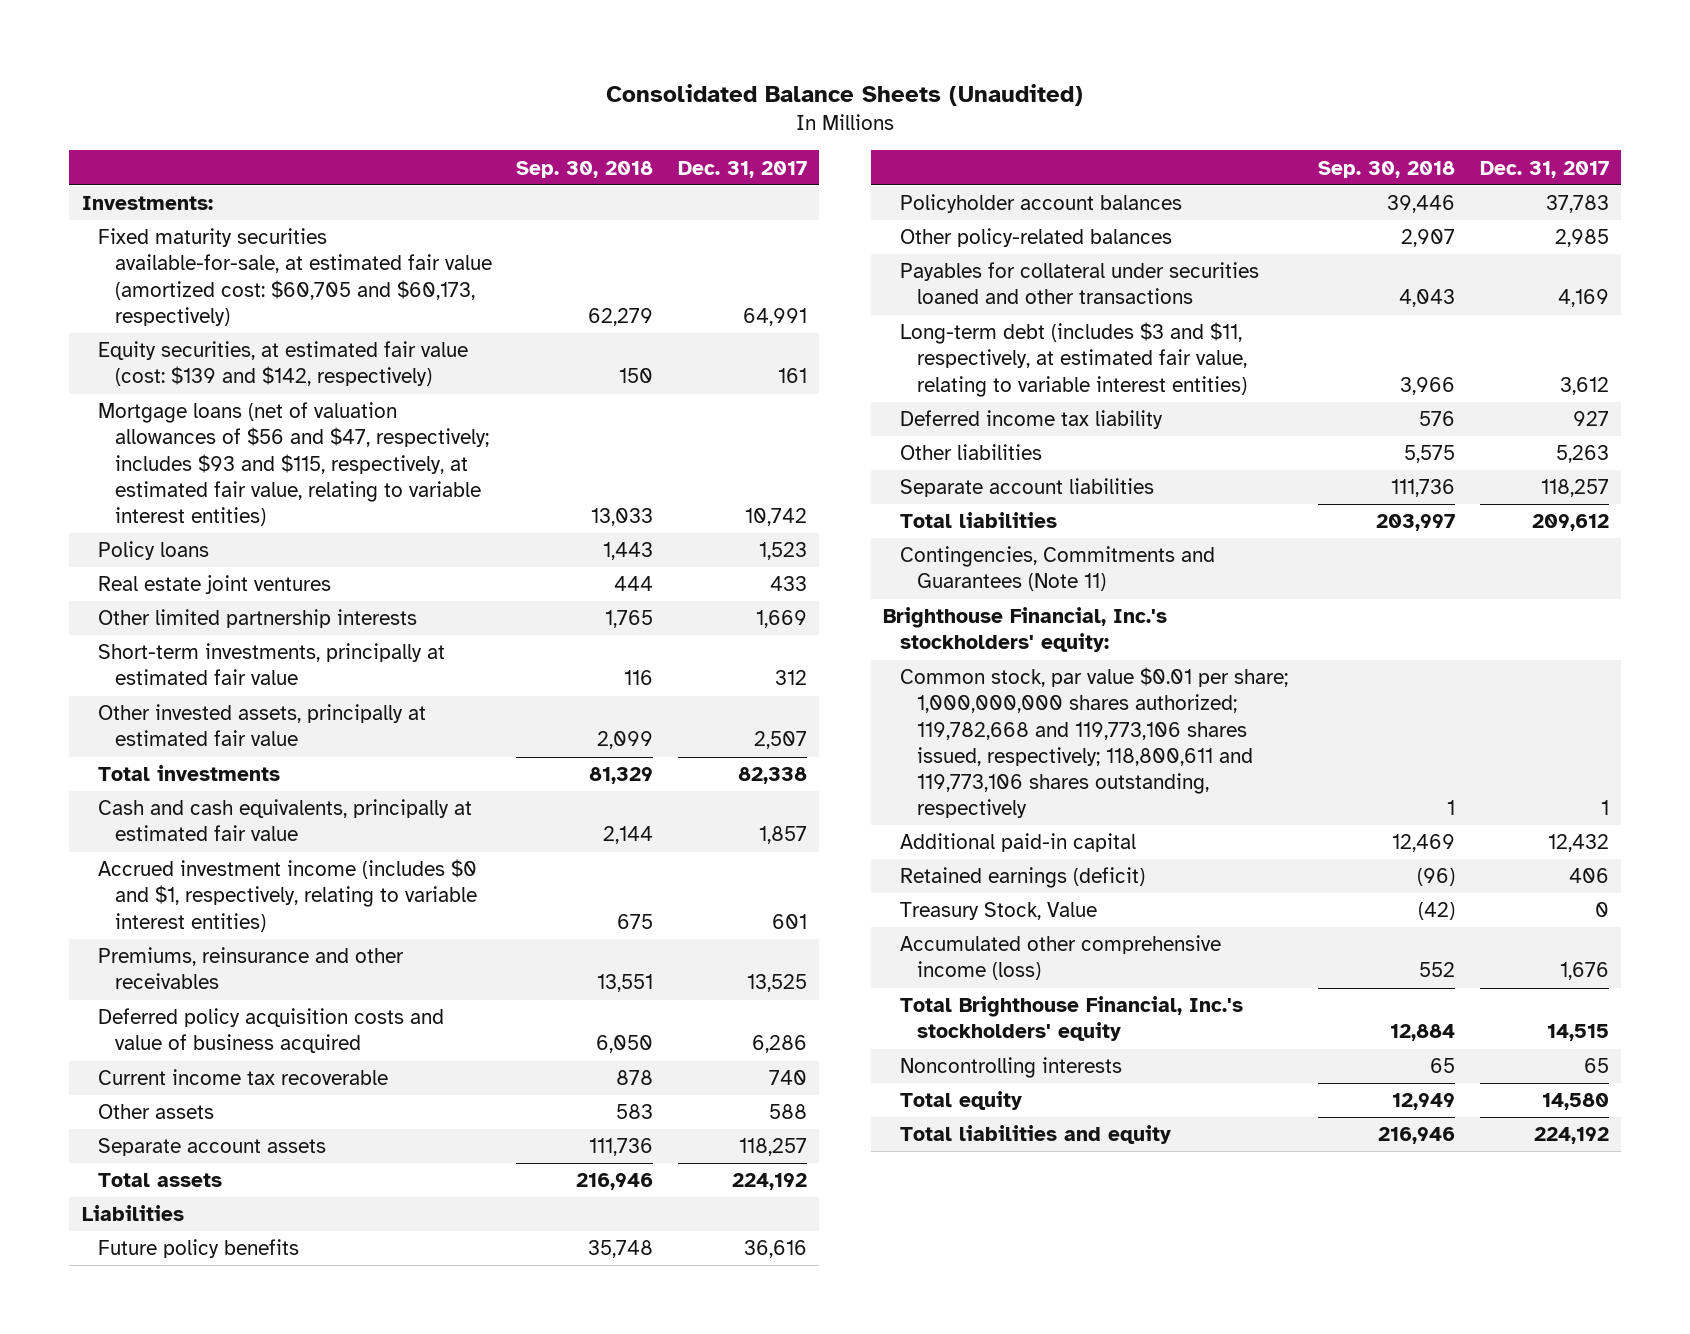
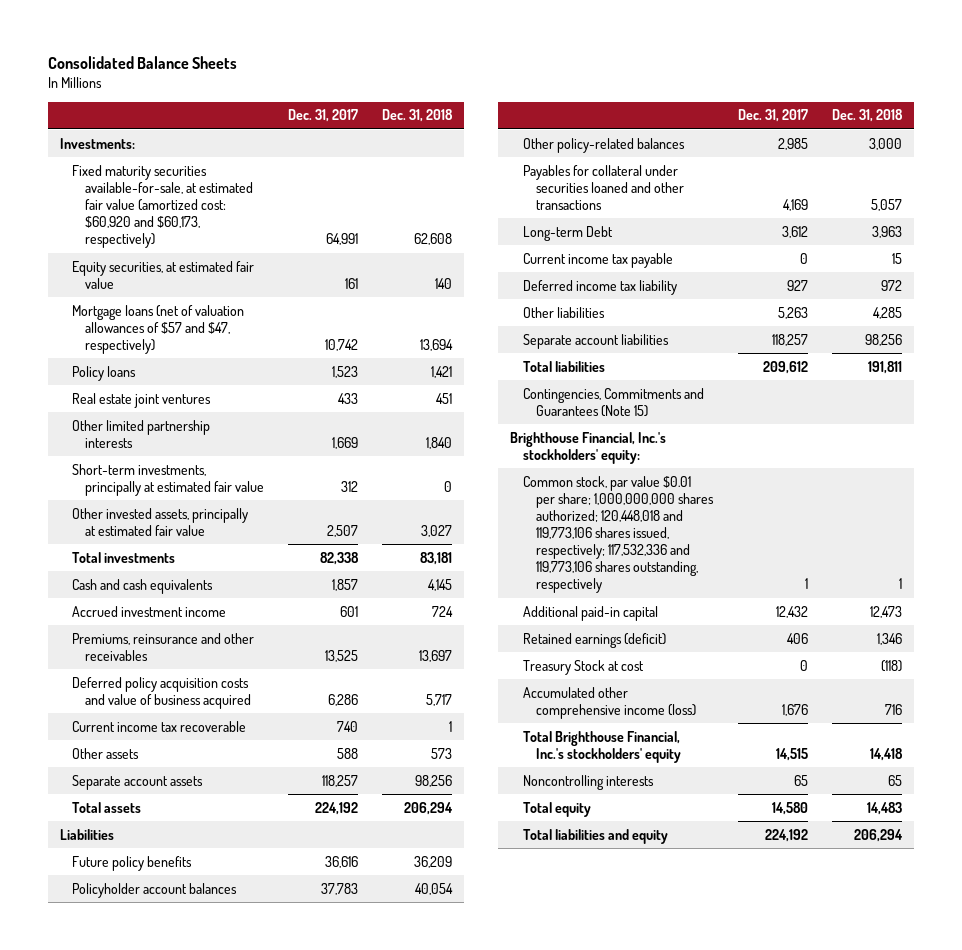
- Consolidated Balance Sheets (Unaudited)
+ Consolidated Balance Sheets
- | Sep. 30, 2018 | Dec. 31, 2017
+ | Dec. 31, 2017 | Dec. 31, 2018
- Fixed maturity securities available-for-sale, at estimated fair value (amortized cost: $60,705 and $60,173, respectively) | 62,279 | 64,991
- Equity securities, at estimated fair value (cost: $139 and $142, respectively) | 150 | 161
- Mortgage loans (net of valuation allowances of $56 and $47, respectively; includes $93 and $115, respectively, at estimated fair value, relating to variable interest entities) | 13,033 | 10,742
+ Fixed maturity securities available-for-sale, at estimated fair value (amortized cost: $60,920 and $60,173, respectively) | 64,991 | 62,608
+ Equity securities, at estimated fair value | 161 | 140
+ Mortgage loans (net of valuation allowances of $57 and $47, respectively) | 10,742 | 13,694
- Cash and cash equivalents, principally at estimated fair value | 2,144 | 1,857
- Accrued investment income (includes $0 and $1, respectively, relating to variable interest entities) | 675 | 601
+ Cash and cash equivalents | 1,857 | 4,145
+ Accrued investment income | 601 | 724
- Long-term debt (includes $3 and $11, respectively, at estimated fair value, relating to variable interest entities) | 3,966 | 3,612
+ Long-term Debt | 3,612 | 3,963
+ Current income tax payable | 0 | 15
- Contingencies, Commitments and Guarantees (Note 11)
+ Contingencies, Commitments and Guarantees (Note 15)
- Common stock, par value $0.01 per share; 1,000,000,000 shares authorized; 119,782,668 and 119,773,106 shares issued, respectively; 118,800,611 and 119,773,106 shares outstanding, respectively | 1 | 1
+ Common stock, par value $0.01 per share; 1,000,000,000 shares authorized; 120,448,018 and 119,773,106 shares issued, respectively; 117,532,336 and 119,773,106 shares outstanding, respectively | 1 | 1
- Treasury Stock, Value | (42) | 0
+ Treasury Stock at cost | 0 | (118)

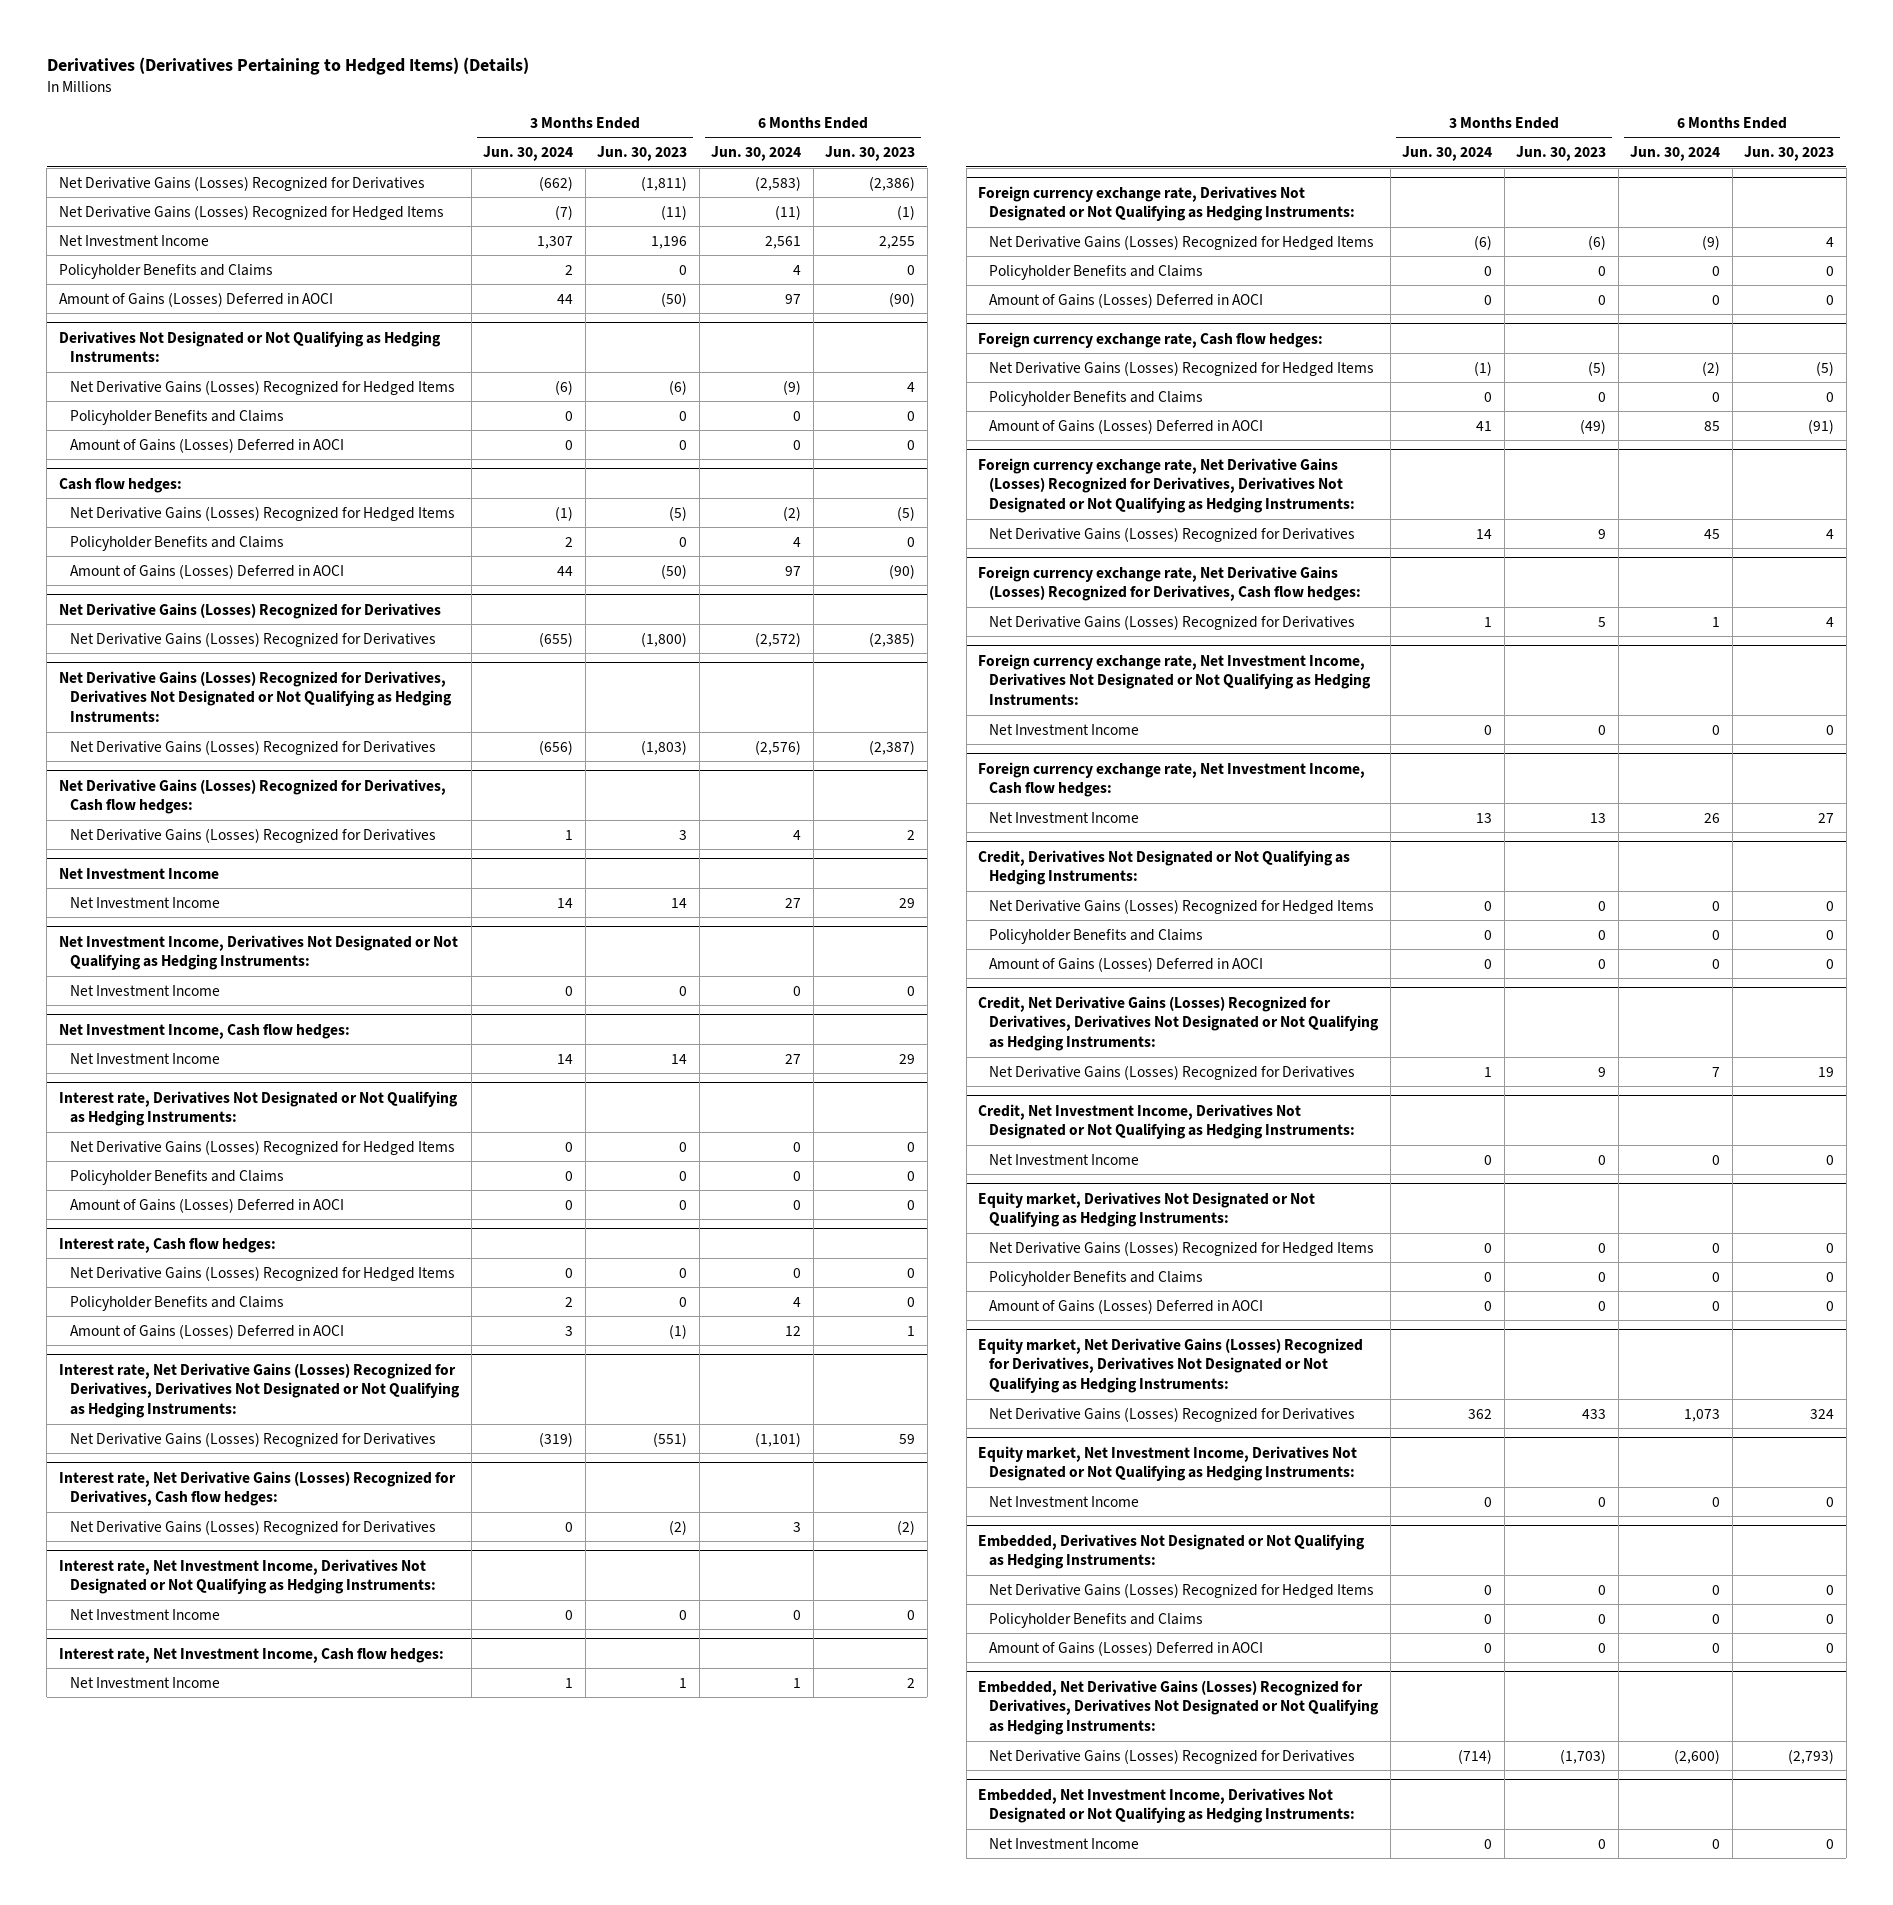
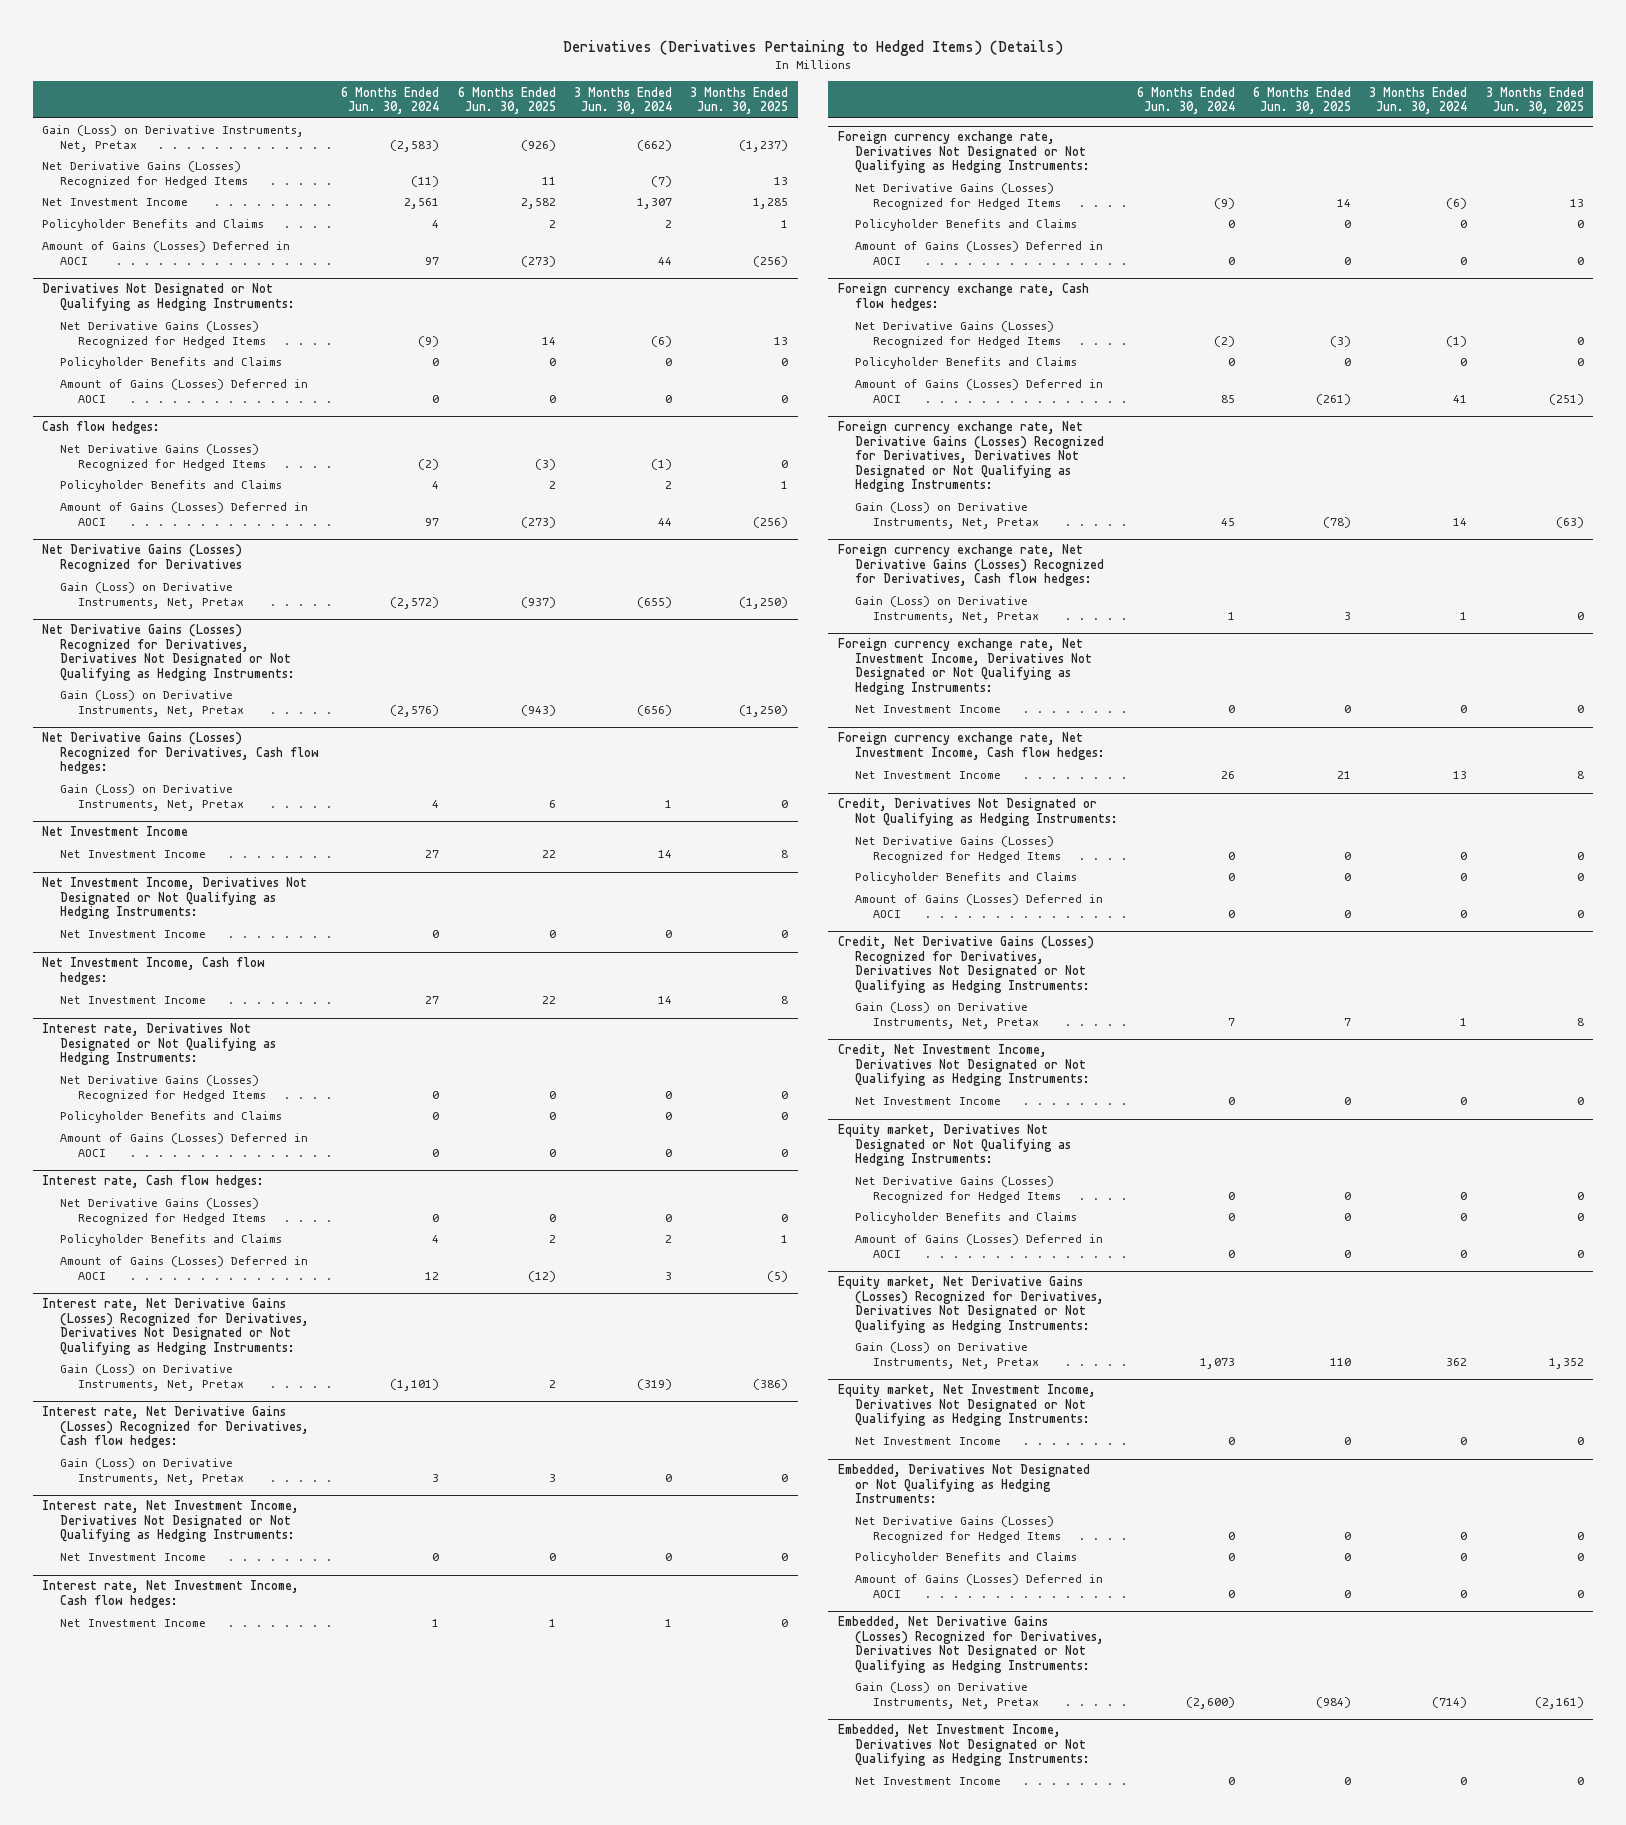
- | 3 Months Ended Jun. 30, 2024 | 3 Months Ended Jun. 30, 2023 | 6 Months Ended Jun. 30, 2024 | 6 Months Ended Jun. 30, 2023
+ | 6 Months Ended Jun. 30, 2024 | 6 Months Ended Jun. 30, 2025 | 3 Months Ended Jun. 30, 2024 | 3 Months Ended Jun. 30, 2025
- Net Derivative Gains (Losses) Recognized for Derivatives | (662) | (1,811) | (2,583) | (2,386)
+ Gain (Loss) on Derivative Instruments, Net, Pretax | (2,583) | (926) | (662) | (1,237)
@ Net Derivative Gains (Losses) Recognized for Derivatives
- Net Derivative Gains (Losses) Recognized for Derivatives | (655) | (1,800) | (2,572) | (2,385)
+ Gain (Loss) on Derivative Instruments, Net, Pretax | (2,572) | (937) | (655) | (1,250)
@ Net Derivative Gains (Losses) Recognized for Derivatives, Derivatives Not Designated or Not Qualifying as Hedging Instruments:
- Net Derivative Gains (Losses) Recognized for Derivatives | (656) | (1,803) | (2,576) | (2,387)
+ Gain (Loss) on Derivative Instruments, Net, Pretax | (2,576) | (943) | (656) | (1,250)
@ Net Derivative Gains (Losses) Recognized for Derivatives, Cash flow hedges:
- Net Derivative Gains (Losses) Recognized for Derivatives | 1 | 3 | 4 | 2
+ Gain (Loss) on Derivative Instruments, Net, Pretax | 4 | 6 | 1 | 0
@ Interest rate, Net Derivative Gains (Losses) Recognized for Derivatives, Derivatives Not Designated or Not Qualifying as Hedging Instruments:
- Net Derivative Gains (Losses) Recognized for Derivatives | (319) | (551) | (1,101) | 59
+ Gain (Loss) on Derivative Instruments, Net, Pretax | (1,101) | 2 | (319) | (386)
@ Interest rate, Net Derivative Gains (Losses) Recognized for Derivatives, Cash flow hedges:
- Net Derivative Gains (Losses) Recognized for Derivatives | 0 | (2) | 3 | (2)
+ Gain (Loss) on Derivative Instruments, Net, Pretax | 3 | 3 | 0 | 0
@ Foreign currency exchange rate, Net Derivative Gains (Losses) Recognized for Derivatives, Derivatives Not Designated or Not Qualifying as Hedging Instruments:
- Net Derivative Gains (Losses) Recognized for Derivatives | 14 | 9 | 45 | 4
+ Gain (Loss) on Derivative Instruments, Net, Pretax | 45 | (78) | 14 | (63)
@ Foreign currency exchange rate, Net Derivative Gains (Losses) Recognized for Derivatives, Cash flow hedges:
- Net Derivative Gains (Losses) Recognized for Derivatives | 1 | 5 | 1 | 4
+ Gain (Loss) on Derivative Instruments, Net, Pretax | 1 | 3 | 1 | 0
@ Credit, Net Derivative Gains (Losses) Recognized for Derivatives, Derivatives Not Designated or Not Qualifying as Hedging Instruments:
- Net Derivative Gains (Losses) Recognized for Derivatives | 1 | 9 | 7 | 19
+ Gain (Loss) on Derivative Instruments, Net, Pretax | 7 | 7 | 1 | 8
@ Equity market, Net Derivative Gains (Losses) Recognized for Derivatives, Derivatives Not Designated or Not Qualifying as Hedging Instruments:
- Net Derivative Gains (Losses) Recognized for Derivatives | 362 | 433 | 1,073 | 324
+ Gain (Loss) on Derivative Instruments, Net, Pretax | 1,073 | 110 | 362 | 1,352
@ Embedded, Net Derivative Gains (Losses) Recognized for Derivatives, Derivatives Not Designated or Not Qualifying as Hedging Instruments:
- Net Derivative Gains (Losses) Recognized for Derivatives | (714) | (1,703) | (2,600) | (2,793)
+ Gain (Loss) on Derivative Instruments, Net, Pretax | (2,600) | (984) | (714) | (2,161)

